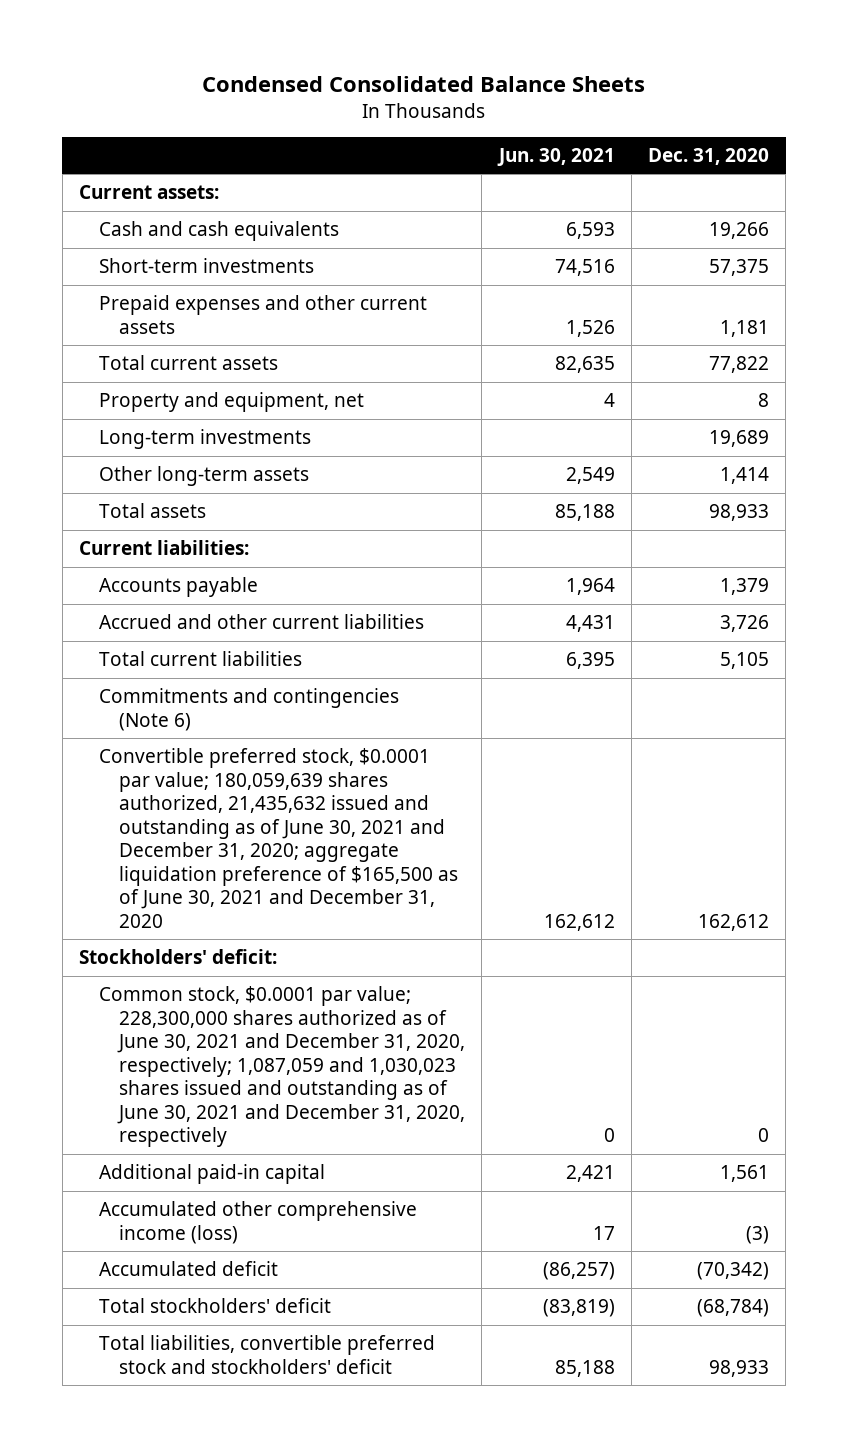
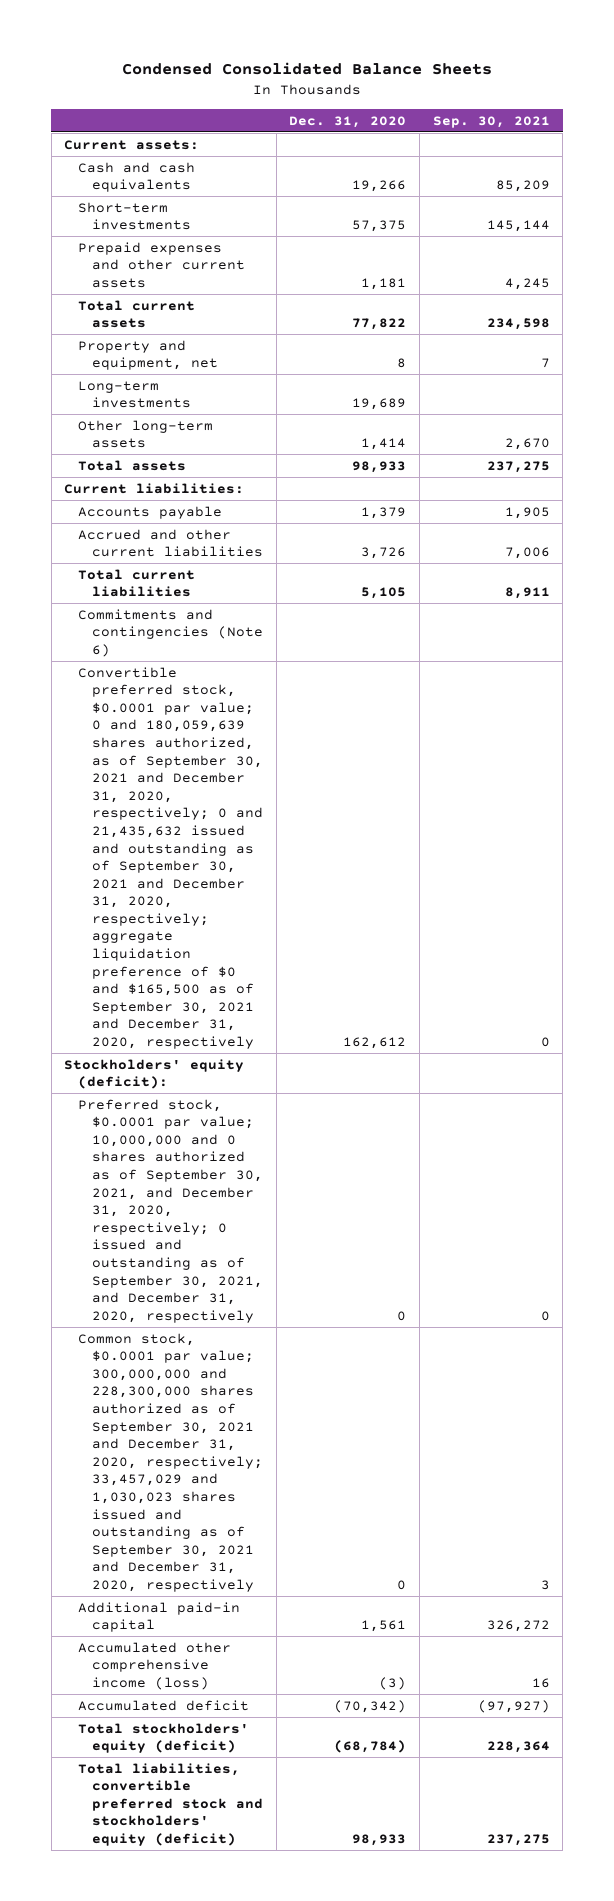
- | Jun. 30, 2021 | Dec. 31, 2020
+ | Dec. 31, 2020 | Sep. 30, 2021
- Convertible preferred stock, $0.0001 par value; 180,059,639 shares authorized, 21,435,632 issued and outstanding as of June 30, 2021 and December 31, 2020; aggregate liquidation preference of $165,500 as of June 30, 2021 and December 31, 2020 | 162,612 | 162,612
- Stockholders' deficit:
- Common stock, $0.0001 par value; 228,300,000 shares authorized as of June 30, 2021 and December 31, 2020, respectively; 1,087,059 and 1,030,023 shares issued and outstanding as of June 30, 2021 and December 31, 2020, respectively | 0 | 0
+ Convertible preferred stock, $0.0001 par value; 0 and 180,059,639 shares authorized, as of September 30, 2021 and December 31, 2020, respectively; 0 and 21,435,632 issued and outstanding as of September 30, 2021 and December 31, 2020, respectively; aggregate liquidation preference of $0 and $165,500 as of September 30, 2021 and December 31, 2020, respectively | 162,612 | 0
+ Stockholders' equity (deficit):
+ Preferred stock, $0.0001 par value; 10,000,000 and 0 shares authorized as of September 30, 2021, and December 31, 2020, respectively; 0 issued and outstanding as of September 30, 2021, and December 31, 2020, respectively | 0 | 0
+ Common stock, $0.0001 par value; 300,000,000 and 228,300,000 shares authorized as of September 30, 2021 and December 31, 2020, respectively; 33,457,029 and 1,030,023 shares issued and outstanding as of September 30, 2021 and December 31, 2020, respectively | 0 | 3
- Total stockholders' deficit | (83,819) | (68,784)
- Total liabilities, convertible preferred stock and stockholders' deficit | 85,188 | 98,933
+ Total stockholders' equity (deficit) | (68,784) | 228,364
+ Total liabilities, convertible preferred stock and stockholders' equity (deficit) | 98,933 | 237,275

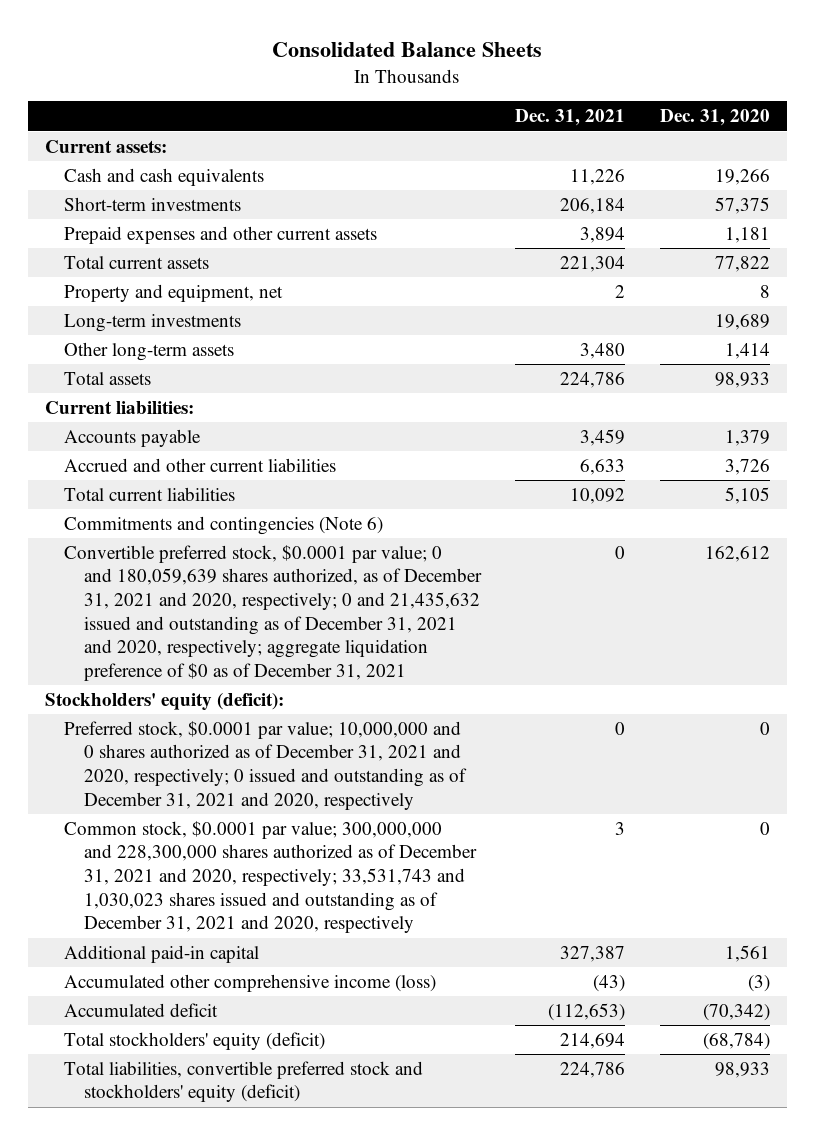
- Condensed Consolidated Balance Sheets
+ Consolidated Balance Sheets
- | Dec. 31, 2020 | Sep. 30, 2021
+ | Dec. 31, 2021 | Dec. 31, 2020
- Convertible preferred stock, $0.0001 par value; 0 and 180,059,639 shares authorized, as of September 30, 2021 and December 31, 2020, respectively; 0 and 21,435,632 issued and outstanding as of September 30, 2021 and December 31, 2020, respectively; aggregate liquidation preference of $0 and $165,500 as of September 30, 2021 and December 31, 2020, respectively | 162,612 | 0
+ Convertible preferred stock, $0.0001 par value; 0 and 180,059,639 shares authorized, as of December 31, 2021 and 2020, respectively; 0 and 21,435,632 issued and outstanding as of December 31, 2021 and 2020, respectively; aggregate liquidation preference of $0 as of December 31, 2021 | 0 | 162,612
- Preferred stock, $0.0001 par value; 10,000,000 and 0 shares authorized as of September 30, 2021, and December 31, 2020, respectively; 0 issued and outstanding as of September 30, 2021, and December 31, 2020, respectively | 0 | 0
- Common stock, $0.0001 par value; 300,000,000 and 228,300,000 shares authorized as of September 30, 2021 and December 31, 2020, respectively; 33,457,029 and 1,030,023 shares issued and outstanding as of September 30, 2021 and December 31, 2020, respectively | 0 | 3
+ Preferred stock, $0.0001 par value; 10,000,000 and 0 shares authorized as of December 31, 2021 and 2020, respectively; 0 issued and outstanding as of December 31, 2021 and 2020, respectively | 0 | 0
+ Common stock, $0.0001 par value; 300,000,000 and 228,300,000 shares authorized as of December 31, 2021 and 2020, respectively; 33,531,743 and 1,030,023 shares issued and outstanding as of December 31, 2021 and 2020, respectively | 3 | 0

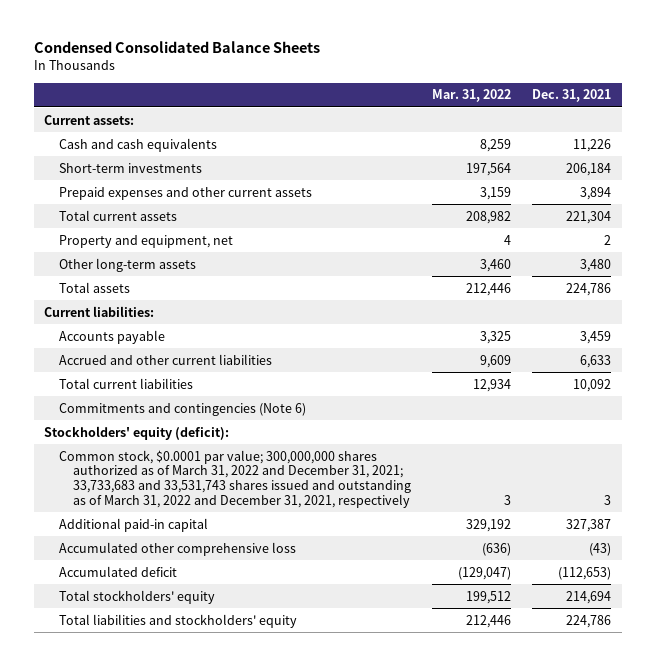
- Consolidated Balance Sheets
+ Condensed Consolidated Balance Sheets
- | Dec. 31, 2021 | Dec. 31, 2020
+ | Mar. 31, 2022 | Dec. 31, 2021
- Long-term investments | | 19,689
- Convertible preferred stock, $0.0001 par value; 0 and 180,059,639 shares authorized, as of December 31, 2021 and 2020, respectively; 0 and 21,435,632 issued and outstanding as of December 31, 2021 and 2020, respectively; aggregate liquidation preference of $0 as of December 31, 2021 | 0 | 162,612
- Preferred stock, $0.0001 par value; 10,000,000 and 0 shares authorized as of December 31, 2021 and 2020, respectively; 0 issued and outstanding as of December 31, 2021 and 2020, respectively | 0 | 0
- Common stock, $0.0001 par value; 300,000,000 and 228,300,000 shares authorized as of December 31, 2021 and 2020, respectively; 33,531,743 and 1,030,023 shares issued and outstanding as of December 31, 2021 and 2020, respectively | 3 | 0
+ Common stock, $0.0001 par value; 300,000,000 shares authorized as of March 31, 2022 and December 31, 2021; 33,733,683 and 33,531,743 shares issued and outstanding as of March 31, 2022 and December 31, 2021, respectively | 3 | 3
- Accumulated other comprehensive income (loss) | (43) | (3)
+ Accumulated other comprehensive loss | (636) | (43)
- Total stockholders' equity (deficit) | 214,694 | (68,784)
- Total liabilities, convertible preferred stock and stockholders' equity (deficit) | 224,786 | 98,933
+ Total stockholders' equity | 199,512 | 214,694
+ Total liabilities and stockholders' equity | 212,446 | 224,786

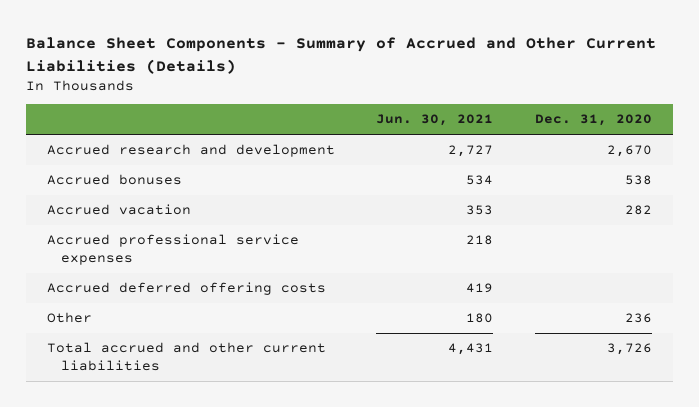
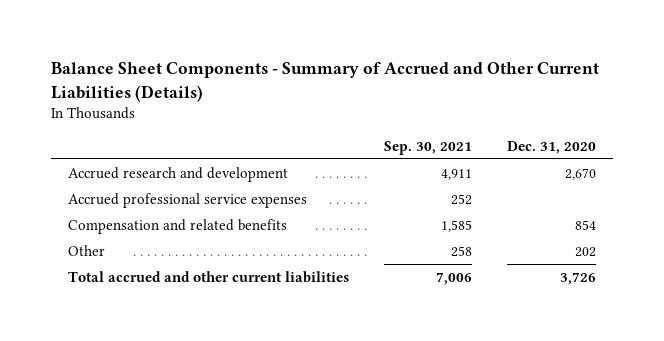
- | Jun. 30, 2021 | Dec. 31, 2020
+ | Sep. 30, 2021 | Dec. 31, 2020
- Accrued bonuses | 534 | 538
- Accrued vacation | 353 | 282
- Accrued deferred offering costs | 419 |
- Other | 180 | 236
+ Compensation and related benefits | 1,585 | 854
+ Other | 258 | 202

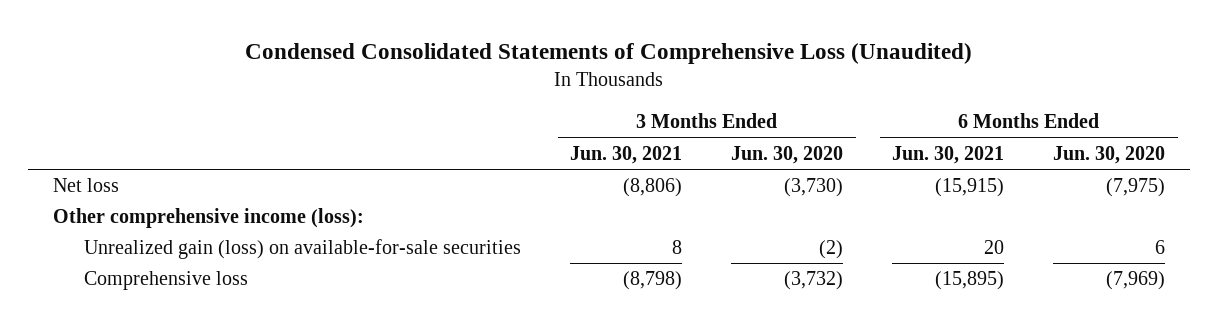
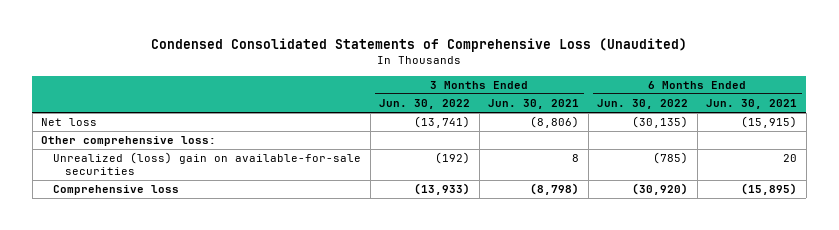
- | 3 Months Ended Jun. 30, 2021 | 3 Months Ended Jun. 30, 2020 | 6 Months Ended Jun. 30, 2021 | 6 Months Ended Jun. 30, 2020
+ | 3 Months Ended Jun. 30, 2022 | 3 Months Ended Jun. 30, 2021 | 6 Months Ended Jun. 30, 2022 | 6 Months Ended Jun. 30, 2021
- Other comprehensive income (loss):
- Unrealized gain (loss) on available-for-sale securities | 8 | (2) | 20 | 6
+ Other comprehensive loss:
+ Unrealized (loss) gain on available-for-sale securities | (192) | 8 | (785) | 20

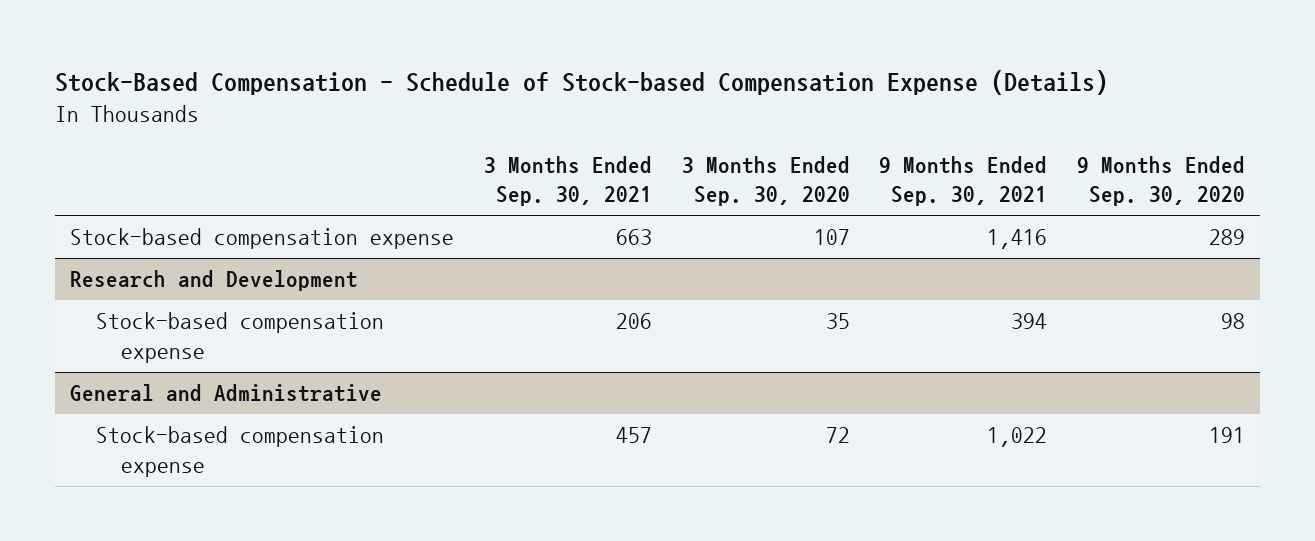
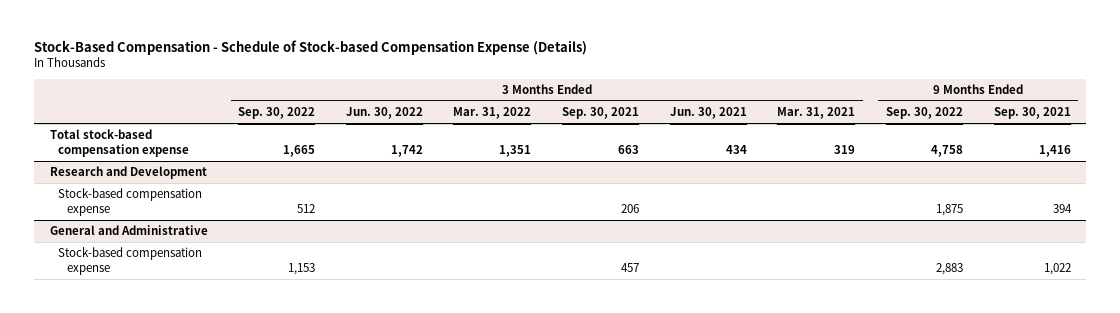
- | 3 Months Ended Sep. 30, 2021 | 3 Months Ended Sep. 30, 2020 | 9 Months Ended Sep. 30, 2021 | 9 Months Ended Sep. 30, 2020
+ | 3 Months Ended Sep. 30, 2022 | 3 Months Ended Jun. 30, 2022 | 3 Months Ended Mar. 31, 2022 | 3 Months Ended Sep. 30, 2021 | 3 Months Ended Jun. 30, 2021 | 3 Months Ended Mar. 31, 2021 | 9 Months Ended Sep. 30, 2022 | 9 Months Ended Sep. 30, 2021
- Stock-based compensation expense | 663 | 107 | 1,416 | 289
+ Total stock-based compensation expense | 1,665 | 1,742 | 1,351 | 663 | 434 | 319 | 4,758 | 1,416

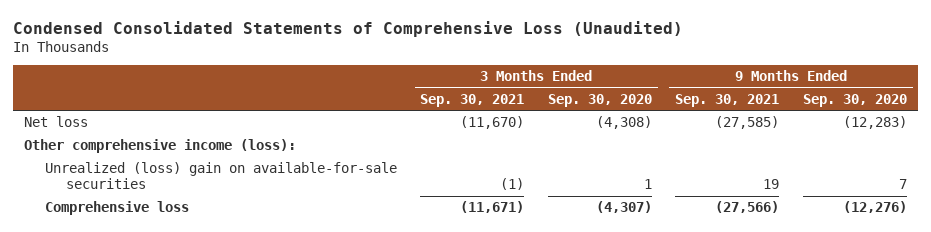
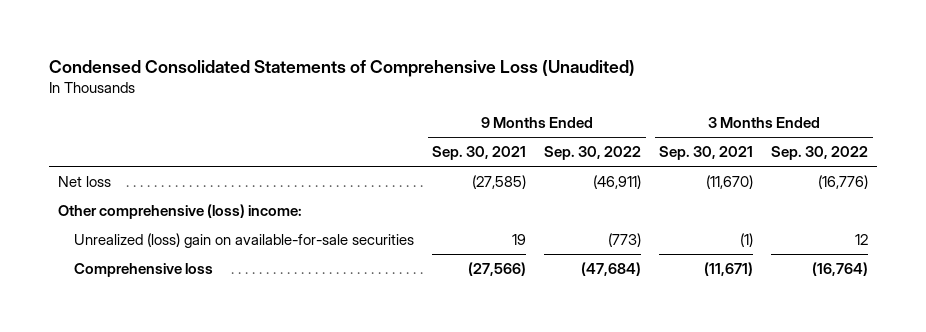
- | 3 Months Ended Sep. 30, 2021 | 3 Months Ended Sep. 30, 2020 | 9 Months Ended Sep. 30, 2021 | 9 Months Ended Sep. 30, 2020
+ | 9 Months Ended Sep. 30, 2021 | 9 Months Ended Sep. 30, 2022 | 3 Months Ended Sep. 30, 2021 | 3 Months Ended Sep. 30, 2022
- Other comprehensive income (loss):
+ Other comprehensive (loss) income:

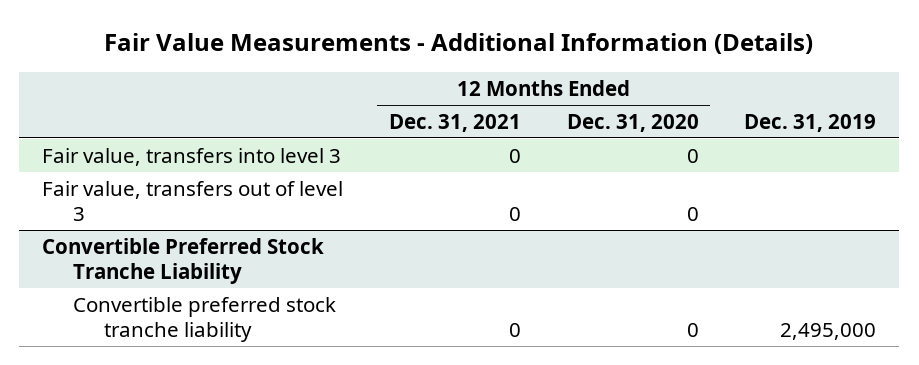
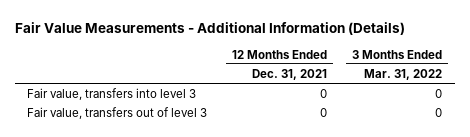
- | 12 Months Ended Dec. 31, 2021 | 12 Months Ended Dec. 31, 2020 | Dec. 31, 2019
+ | 12 Months Ended Dec. 31, 2021 | 3 Months Ended Mar. 31, 2022
- Convertible Preferred Stock Tranche Liability
- Convertible preferred stock tranche liability | 0 | 0 | 2,495,000

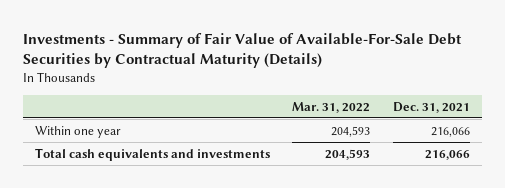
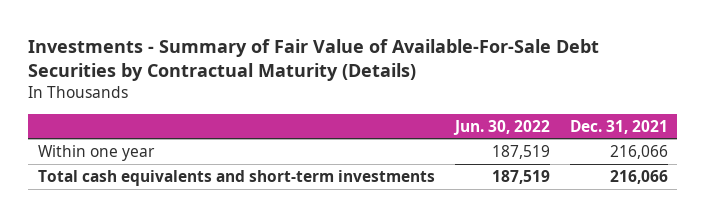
- | Mar. 31, 2022 | Dec. 31, 2021
+ | Jun. 30, 2022 | Dec. 31, 2021
- Total cash equivalents and investments | 204,593 | 216,066
+ Total cash equivalents and short-term investments | 187,519 | 216,066

